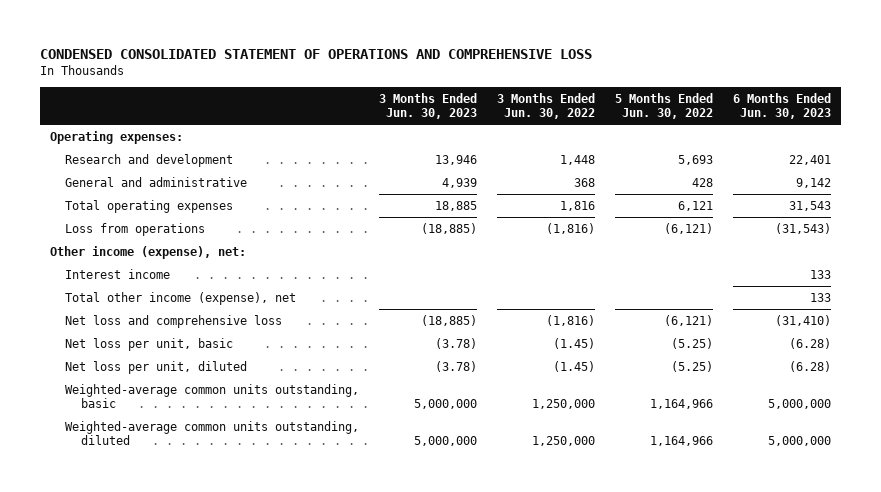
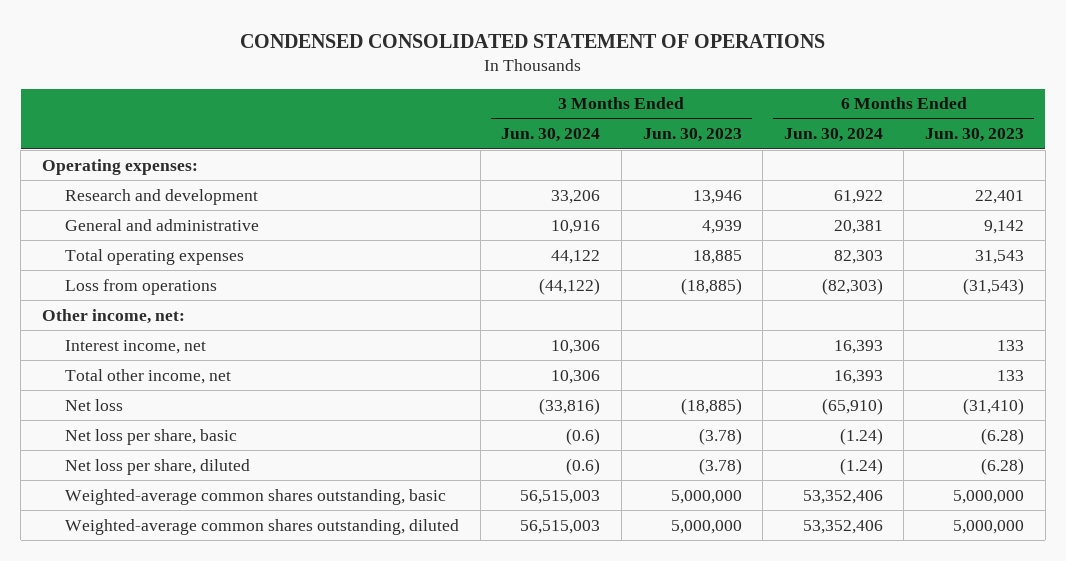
- CONDENSED CONSOLIDATED STATEMENT OF OPERATIONS AND COMPREHENSIVE LOSS
+ CONDENSED CONSOLIDATED STATEMENT OF OPERATIONS
- | 3 Months Ended Jun. 30, 2023 | 3 Months Ended Jun. 30, 2022 | 5 Months Ended Jun. 30, 2022 | 6 Months Ended Jun. 30, 2023
+ | 3 Months Ended Jun. 30, 2024 | 3 Months Ended Jun. 30, 2023 | 6 Months Ended Jun. 30, 2024 | 6 Months Ended Jun. 30, 2023
- Other income (expense), net:
- Interest income | | | | 133
- Total other income (expense), net | | | | 133
- Net loss and comprehensive loss | (18,885) | (1,816) | (6,121) | (31,410)
- Net loss per unit, basic | (3.78) | (1.45) | (5.25) | (6.28)
- Net loss per unit, diluted | (3.78) | (1.45) | (5.25) | (6.28)
- Weighted-average common units outstanding, basic | 5,000,000 | 1,250,000 | 1,164,966 | 5,000,000
- Weighted-average common units outstanding, diluted | 5,000,000 | 1,250,000 | 1,164,966 | 5,000,000
+ Other income, net:
+ Interest income, net | 10,306 | | 16,393 | 133
+ Total other income, net | 10,306 | | 16,393 | 133
+ Net loss | (33,816) | (18,885) | (65,910) | (31,410)
+ Net loss per share, basic | (0.6) | (3.78) | (1.24) | (6.28)
+ Net loss per share, diluted | (0.6) | (3.78) | (1.24) | (6.28)
+ Weighted-average common shares outstanding, basic | 56,515,003 | 5,000,000 | 53,352,406 | 5,000,000
+ Weighted-average common shares outstanding, diluted | 56,515,003 | 5,000,000 | 53,352,406 | 5,000,000

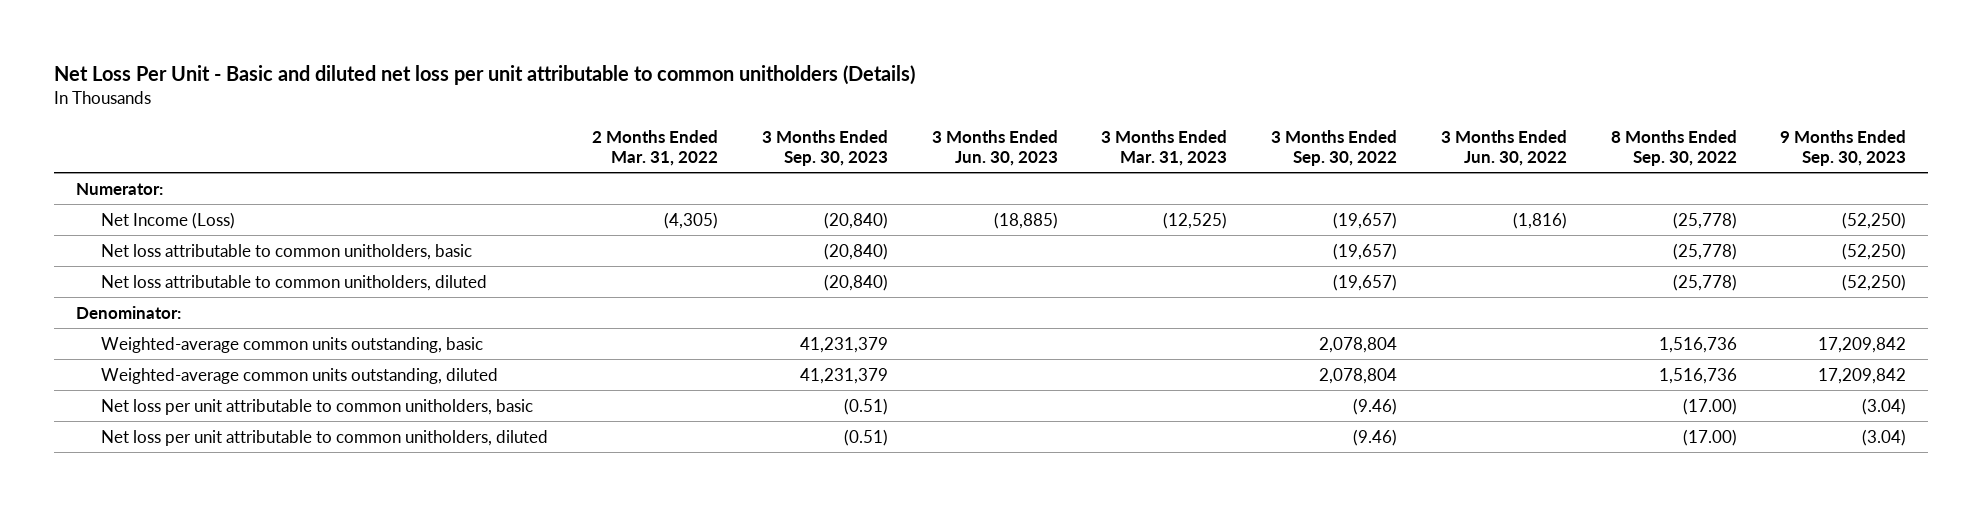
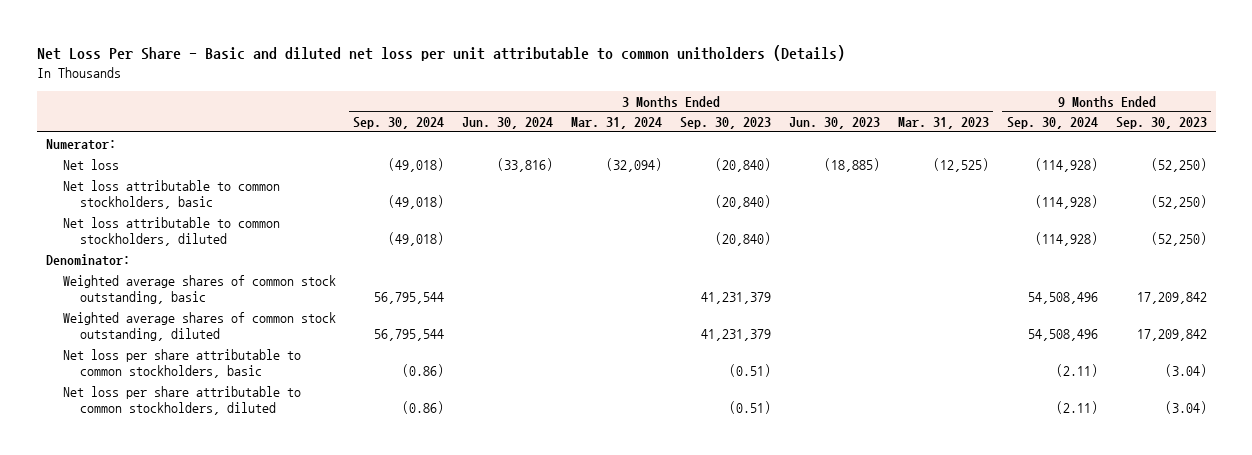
- Net Loss Per Unit - Basic and diluted net loss per unit attributable to common unitholders (Details)
+ Net Loss Per Share - Basic and diluted net loss per unit attributable to common unitholders (Details)
- | 2 Months Ended Mar. 31, 2022 | 3 Months Ended Sep. 30, 2023 | 3 Months Ended Jun. 30, 2023 | 3 Months Ended Mar. 31, 2023 | 3 Months Ended Sep. 30, 2022 | 3 Months Ended Jun. 30, 2022 | 8 Months Ended Sep. 30, 2022 | 9 Months Ended Sep. 30, 2023
+ | 3 Months Ended Sep. 30, 2024 | 3 Months Ended Jun. 30, 2024 | 3 Months Ended Mar. 31, 2024 | 3 Months Ended Sep. 30, 2023 | 3 Months Ended Jun. 30, 2023 | 3 Months Ended Mar. 31, 2023 | 9 Months Ended Sep. 30, 2024 | 9 Months Ended Sep. 30, 2023
- Net Income (Loss) | (4,305) | (20,840) | (18,885) | (12,525) | (19,657) | (1,816) | (25,778) | (52,250)
- Net loss attributable to common unitholders, basic | | (20,840) | | | (19,657) | | (25,778) | (52,250)
- Net loss attributable to common unitholders, diluted | | (20,840) | | | (19,657) | | (25,778) | (52,250)
+ Net loss | (49,018) | (33,816) | (32,094) | (20,840) | (18,885) | (12,525) | (114,928) | (52,250)
+ Net loss attributable to common stockholders, basic | (49,018) | | | (20,840) | | | (114,928) | (52,250)
+ Net loss attributable to common stockholders, diluted | (49,018) | | | (20,840) | | | (114,928) | (52,250)
- Weighted-average common units outstanding, basic | | 41,231,379 | | | 2,078,804 | | 1,516,736 | 17,209,842
- Weighted-average common units outstanding, diluted | | 41,231,379 | | | 2,078,804 | | 1,516,736 | 17,209,842
- Net loss per unit attributable to common unitholders, basic | | (0.51) | | | (9.46) | | (17.00) | (3.04)
- Net loss per unit attributable to common unitholders, diluted | | (0.51) | | | (9.46) | | (17.00) | (3.04)
+ Weighted average shares of common stock outstanding, basic | 56,795,544 | | | 41,231,379 | | | 54,508,496 | 17,209,842
+ Weighted average shares of common stock outstanding, diluted | 56,795,544 | | | 41,231,379 | | | 54,508,496 | 17,209,842
+ Net loss per share attributable to common stockholders, basic | (0.86) | | | (0.51) | | | (2.11) | (3.04)
+ Net loss per share attributable to common stockholders, diluted | (0.86) | | | (0.51) | | | (2.11) | (3.04)

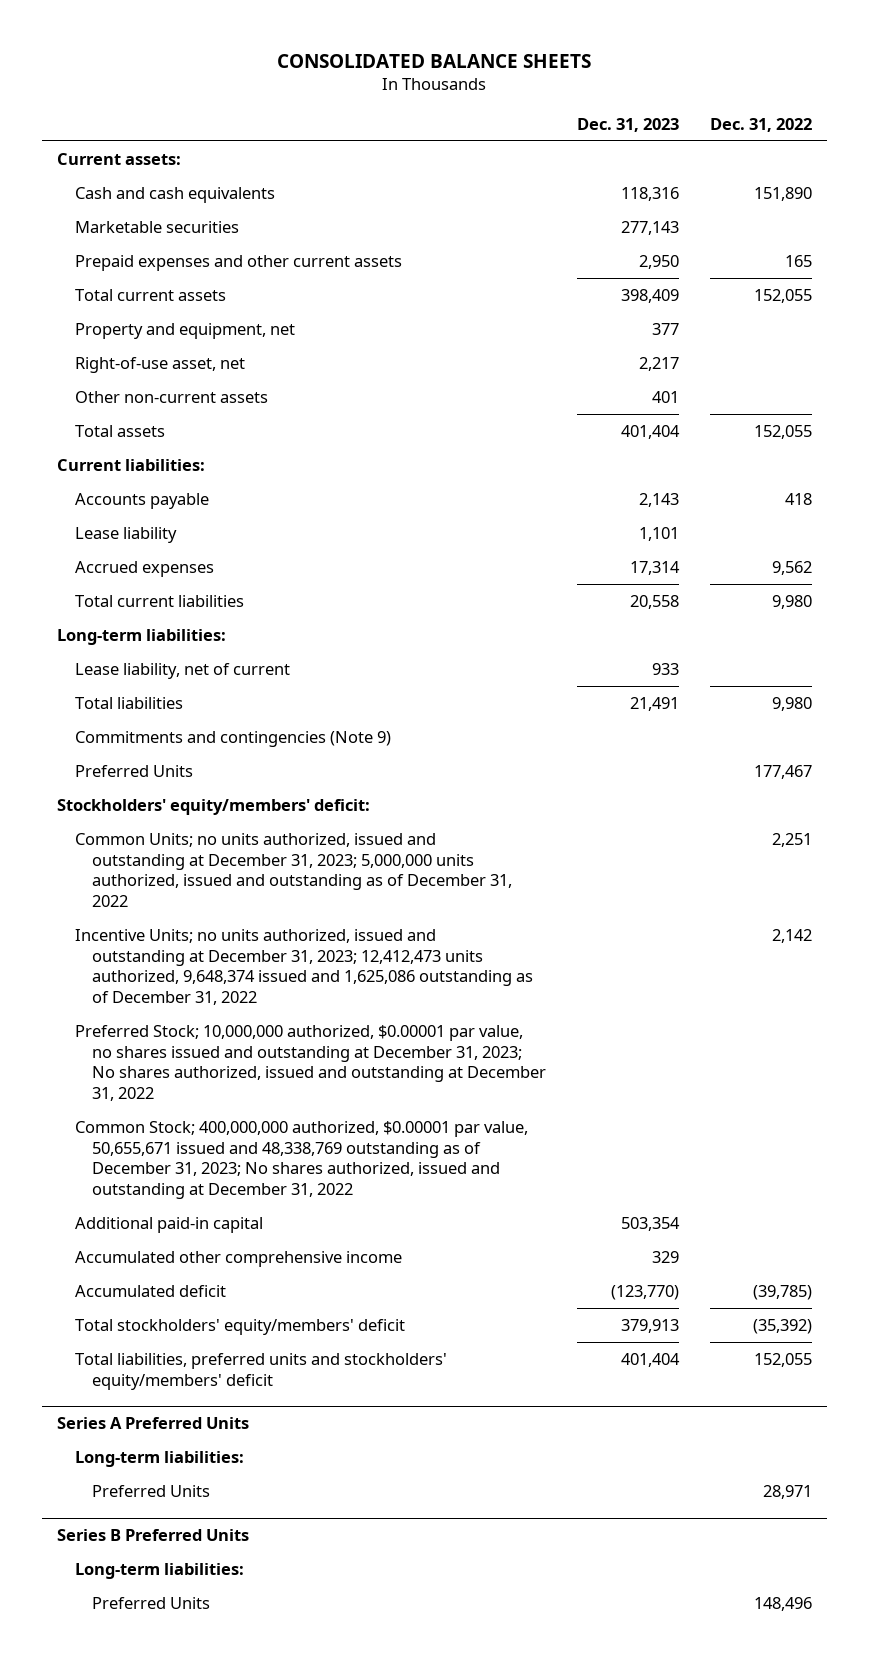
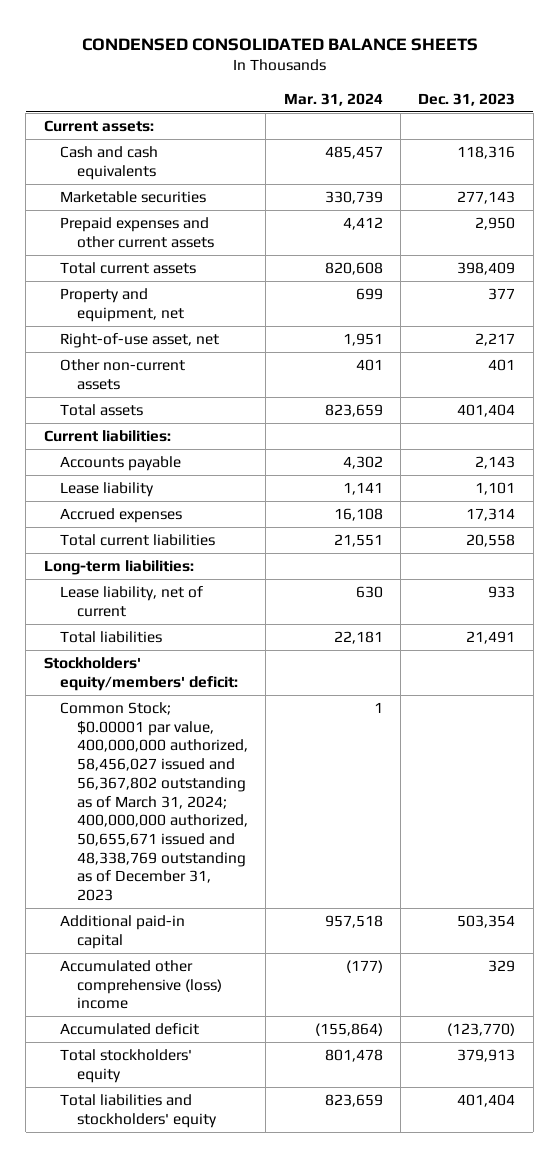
- CONSOLIDATED BALANCE SHEETS
+ CONDENSED CONSOLIDATED BALANCE SHEETS
- | Dec. 31, 2023 | Dec. 31, 2022
+ | Mar. 31, 2024 | Dec. 31, 2023
- Commitments and contingencies (Note 9)
- Preferred Units | | 177,467
- Common Units; no units authorized, issued and outstanding at December 31, 2023; 5,000,000 units authorized, issued and outstanding as of December 31, 2022 | | 2,251
- Incentive Units; no units authorized, issued and outstanding at December 31, 2023; 12,412,473 units authorized, 9,648,374 issued and 1,625,086 outstanding as of December 31, 2022 | | 2,142
- Preferred Stock; 10,000,000 authorized, $0.00001 par value, no shares issued and outstanding at December 31, 2023; No shares authorized, issued and outstanding at December 31, 2022
- Common Stock; 400,000,000 authorized, $0.00001 par value, 50,655,671 issued and 48,338,769 outstanding as of December 31, 2023; No shares authorized, issued and outstanding at December 31, 2022
+ Common Stock; $0.00001 par value, 400,000,000 authorized, 58,456,027 issued and 56,367,802 outstanding as of March 31, 2024; 400,000,000 authorized, 50,655,671 issued and 48,338,769 outstanding as of December 31, 2023 | 1 |
- Accumulated other comprehensive income | 329 |
+ Accumulated other comprehensive (loss) income | (177) | 329
- Total stockholders' equity/members' deficit | 379,913 | (35,392)
- Total liabilities, preferred units and stockholders' equity/members' deficit | 401,404 | 152,055
- Series A Preferred Units
- Long-term liabilities:
- Preferred Units | | 28,971
- Series B Preferred Units
- Long-term liabilities:
- Preferred Units | | 148,496
+ Total stockholders' equity | 801,478 | 379,913
+ Total liabilities and stockholders' equity | 823,659 | 401,404

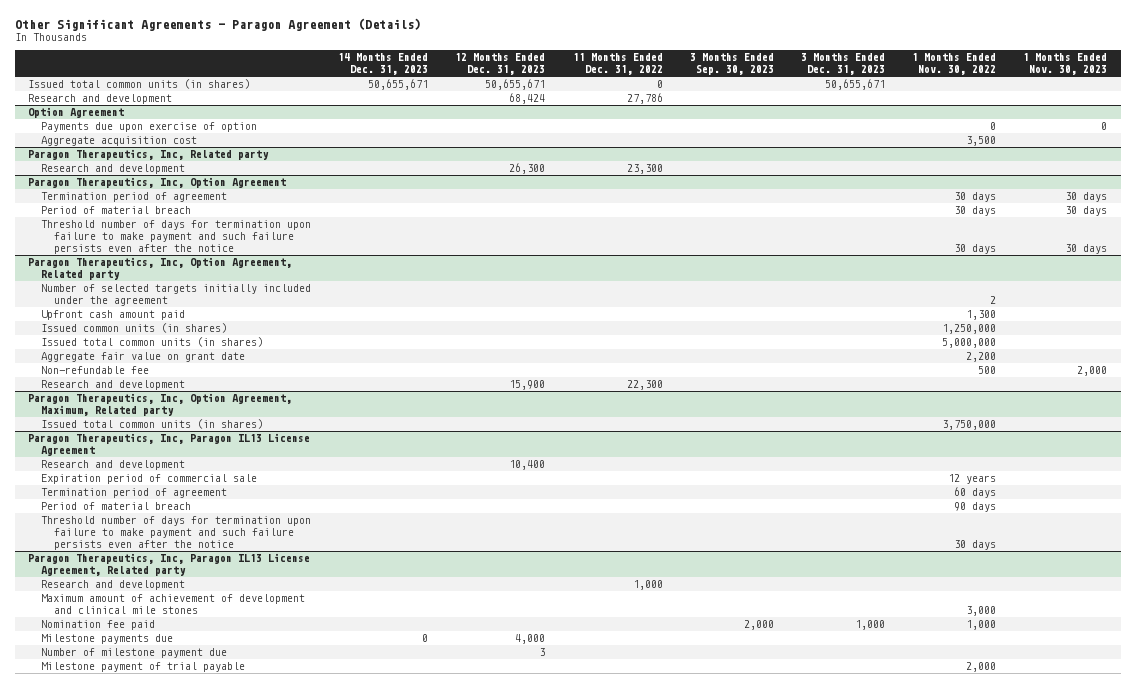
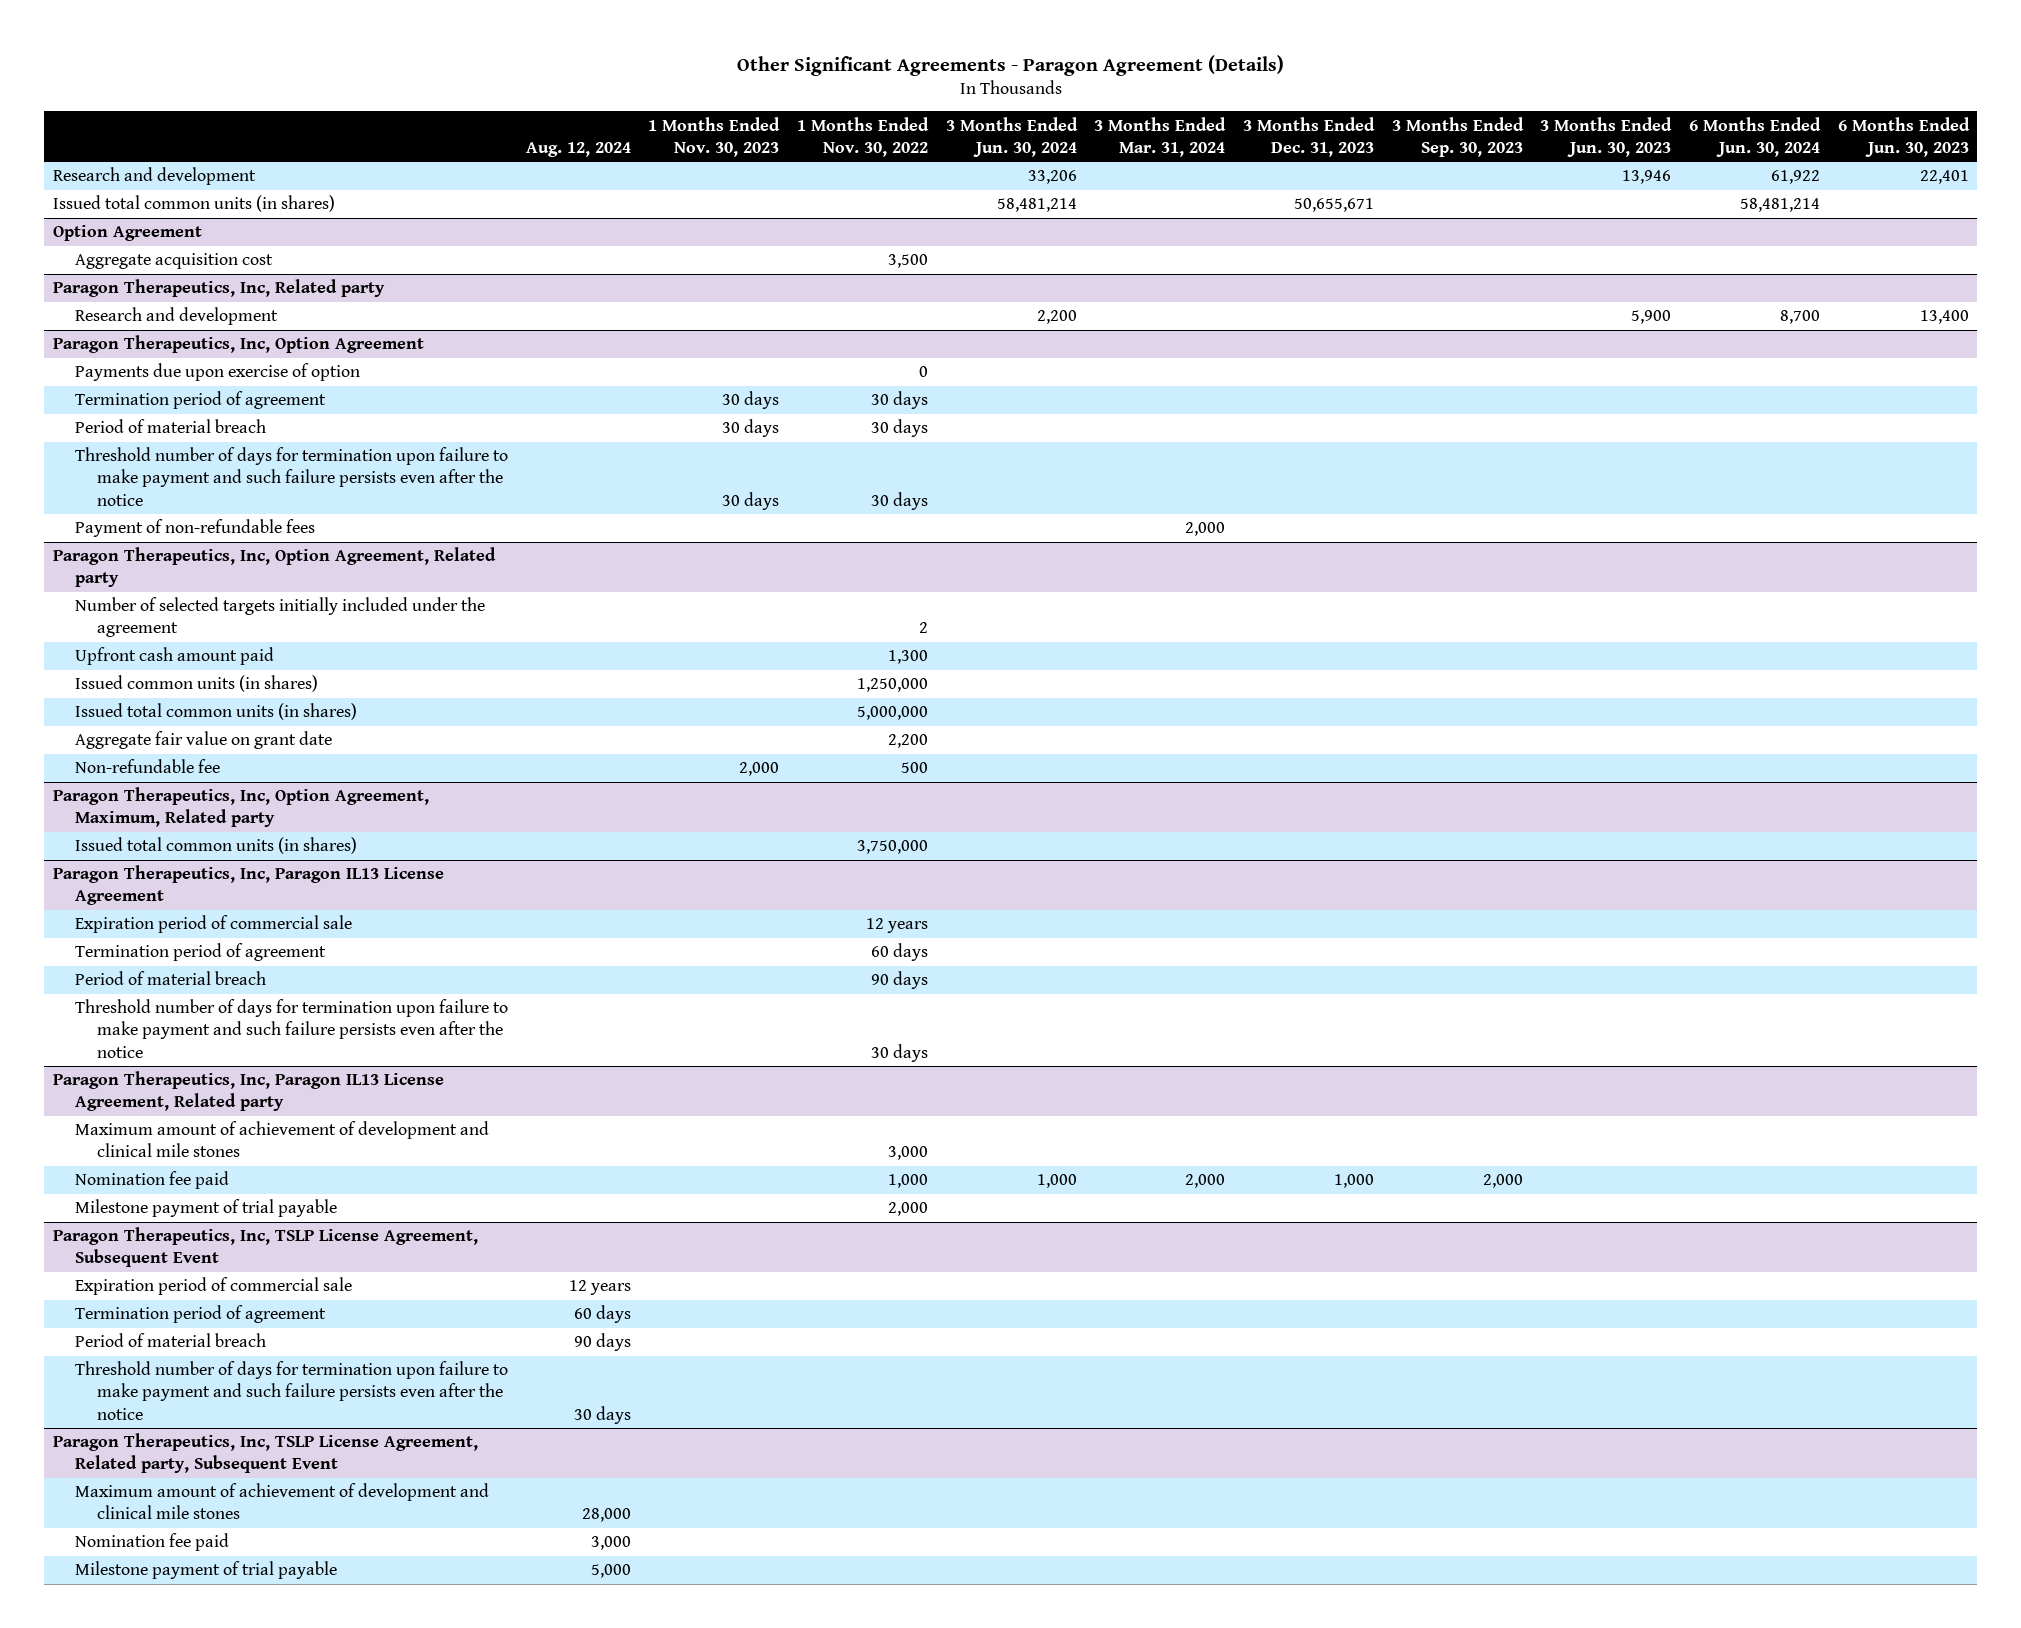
- | 14 Months Ended Dec. 31, 2023 | 12 Months Ended Dec. 31, 2023 | 11 Months Ended Dec. 31, 2022 | 3 Months Ended Sep. 30, 2023 | 3 Months Ended Dec. 31, 2023 | 1 Months Ended Nov. 30, 2022 | 1 Months Ended Nov. 30, 2023
+ | Aug. 12, 2024 | 1 Months Ended Nov. 30, 2023 | 1 Months Ended Nov. 30, 2022 | 3 Months Ended Jun. 30, 2024 | 3 Months Ended Mar. 31, 2024 | 3 Months Ended Dec. 31, 2023 | 3 Months Ended Sep. 30, 2023 | 3 Months Ended Jun. 30, 2023 | 6 Months Ended Jun. 30, 2024 | 6 Months Ended Jun. 30, 2023
moved down: Issued total common units (in shares) | | | | 58,481,214 | | 50,655,671 | | | 58,481,214 |
@ Option Agreement
- Payments due upon exercise of option | | | | | | 0 | 0
@ Paragon Therapeutics, Inc, Option Agreement
+ Payments due upon exercise of option | | | 0 | | | | | | |
+ Payment of non-refundable fees | | | | | 2,000 | | | | |
@ Paragon Therapeutics, Inc, Option Agreement, Related party
- Research and development | | 15,900 | 22,300 | | | |
@ Paragon Therapeutics, Inc, Paragon IL13 License Agreement
- Research and development | | 10,400 | | | | |
@ Paragon Therapeutics, Inc, Paragon IL13 License Agreement, Related party
- Research and development | | | 1,000 | | | |
- Milestone payments due | 0 | 4,000 | | | | |
- Number of milestone payment due | | 3 | | | | |
+ Paragon Therapeutics, Inc, TSLP License Agreement, Subsequent Event
+ Expiration period of commercial sale | 12 years | | | | | | | | |
+ Termination period of agreement | 60 days | | | | | | | | |
+ Period of material breach | 90 days | | | | | | | | |
+ Threshold number of days for termination upon failure to make payment and such failure persists even after the notice | 30 days | | | | | | | | |
+ Paragon Therapeutics, Inc, TSLP License Agreement, Related party, Subsequent Event
+ Maximum amount of achievement of development and clinical mile stones | 28,000 | | | | | | | | |
+ Nomination fee paid | 3,000 | | | | | | | | |
+ Milestone payment of trial payable | 5,000 | | | | | | | | |

